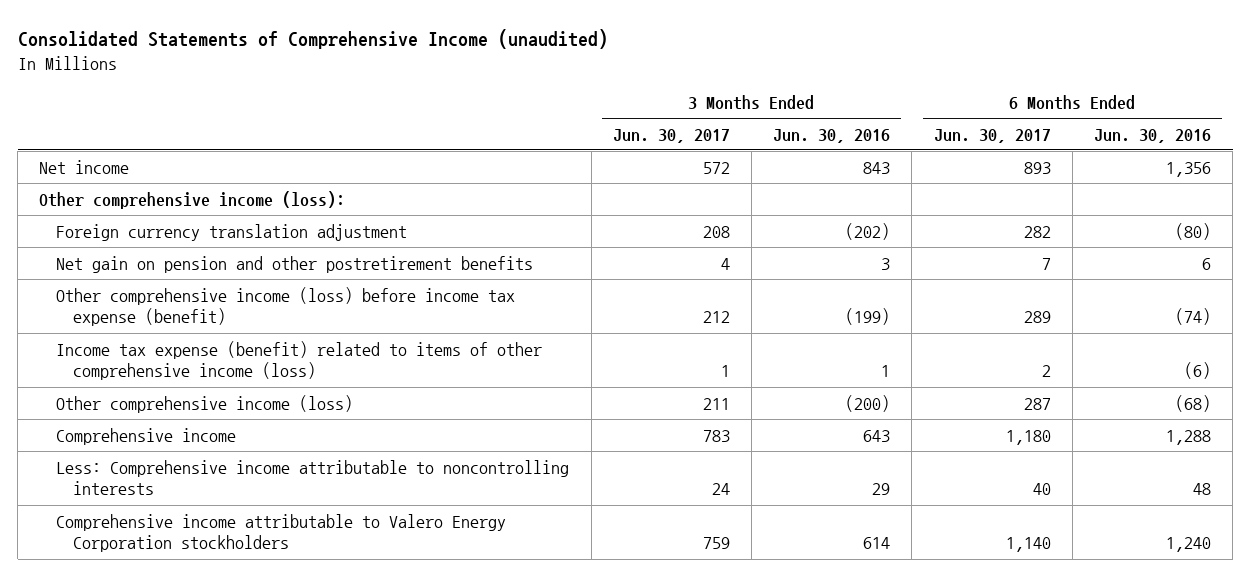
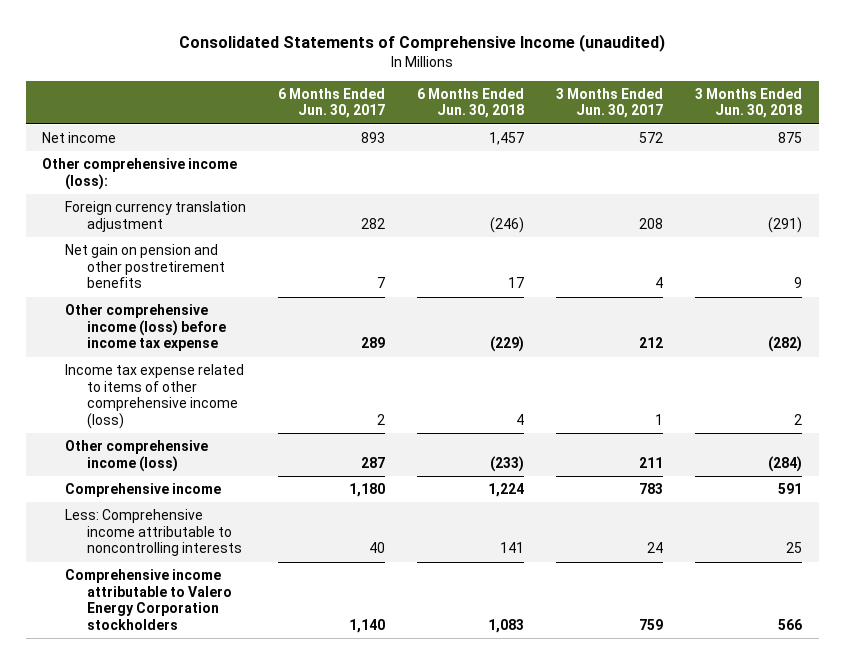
- | 3 Months Ended Jun. 30, 2017 | 3 Months Ended Jun. 30, 2016 | 6 Months Ended Jun. 30, 2017 | 6 Months Ended Jun. 30, 2016
+ | 6 Months Ended Jun. 30, 2017 | 6 Months Ended Jun. 30, 2018 | 3 Months Ended Jun. 30, 2017 | 3 Months Ended Jun. 30, 2018
- Other comprehensive income (loss) before income tax expense (benefit) | 212 | (199) | 289 | (74)
- Income tax expense (benefit) related to items of other comprehensive income (loss) | 1 | 1 | 2 | (6)
+ Other comprehensive income (loss) before income tax expense | 289 | (229) | 212 | (282)
+ Income tax expense related to items of other comprehensive income (loss) | 2 | 4 | 1 | 2

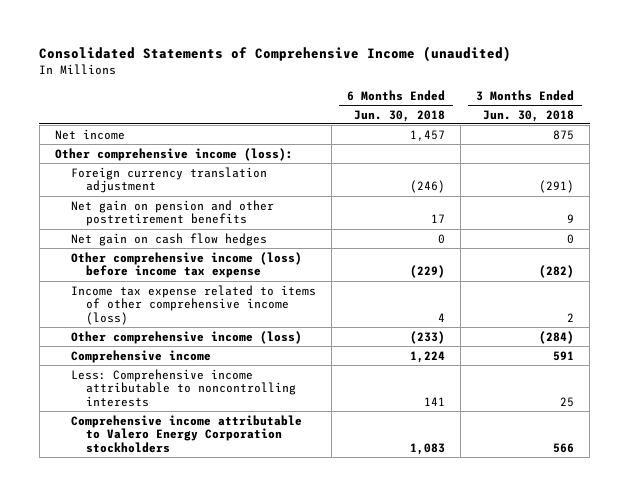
- | 6 Months Ended Jun. 30, 2017 | 6 Months Ended Jun. 30, 2018 | 3 Months Ended Jun. 30, 2017 | 3 Months Ended Jun. 30, 2018
+ | 6 Months Ended Jun. 30, 2018 | 3 Months Ended Jun. 30, 2018
+ Net gain on cash flow hedges | 0 | 0

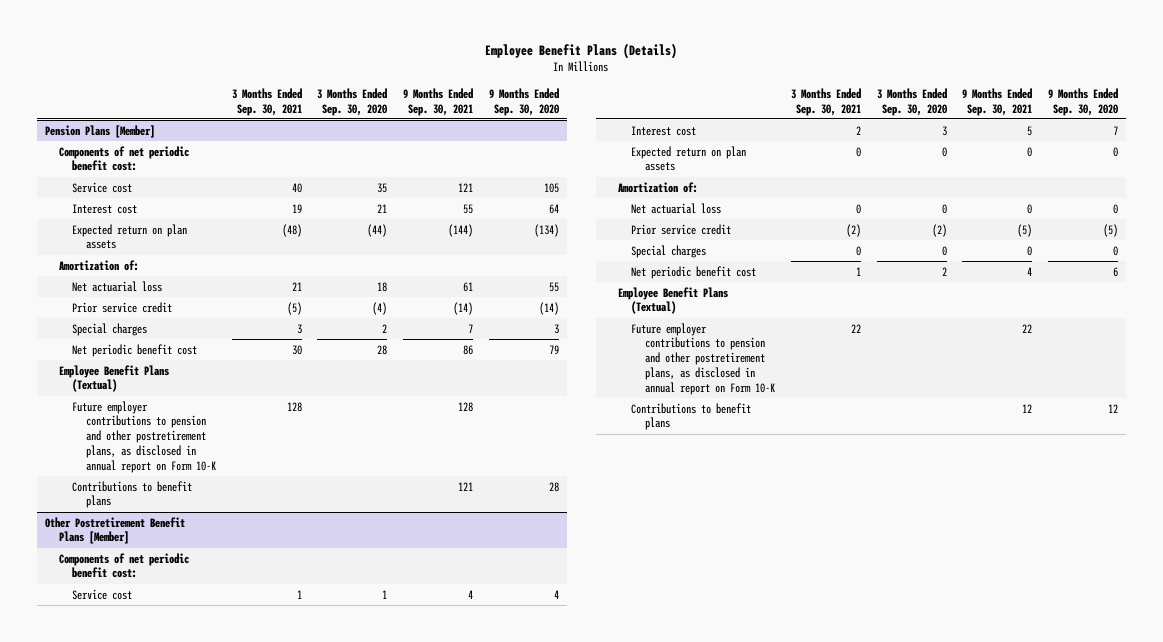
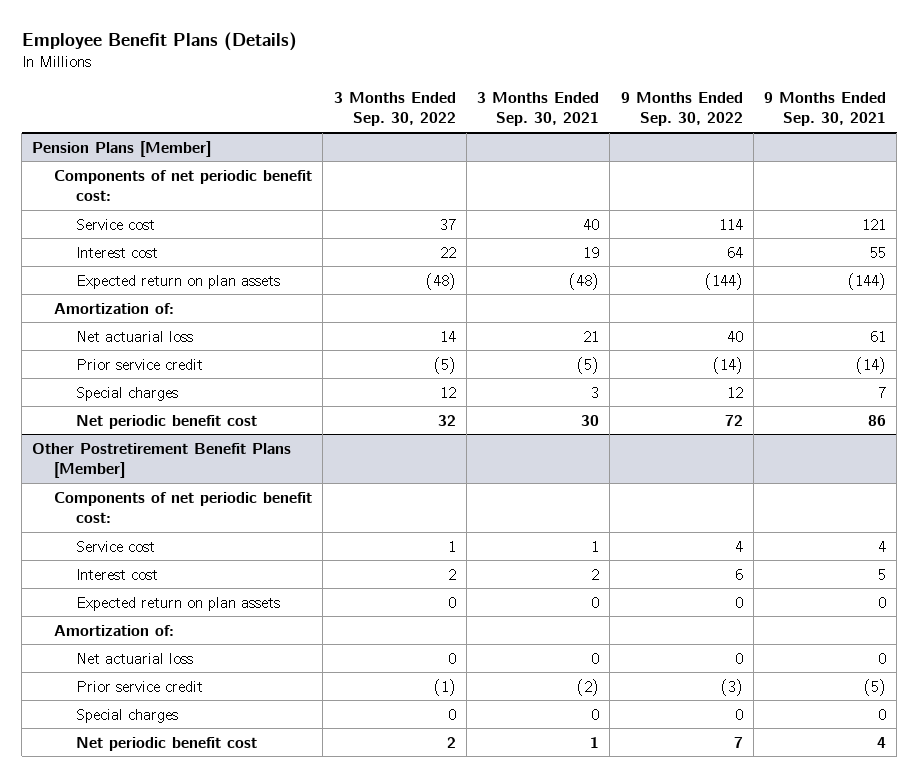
- | 3 Months Ended Sep. 30, 2021 | 3 Months Ended Sep. 30, 2020 | 9 Months Ended Sep. 30, 2021 | 9 Months Ended Sep. 30, 2020
+ | 3 Months Ended Sep. 30, 2022 | 3 Months Ended Sep. 30, 2021 | 9 Months Ended Sep. 30, 2022 | 9 Months Ended Sep. 30, 2021
@ Pension Plans [Member]
- Employee Benefit Plans (Textual)
- Future employer contributions to pension and other postretirement plans, as disclosed in annual report on Form 10-K | 128 | | 128 |
- Contributions to benefit plans | | | 121 | 28
@ Other Postretirement Benefit Plans [Member]
- Employee Benefit Plans (Textual)
- Future employer contributions to pension and other postretirement plans, as disclosed in annual report on Form 10-K | 22 | | 22 |
- Contributions to benefit plans | | | 12 | 12

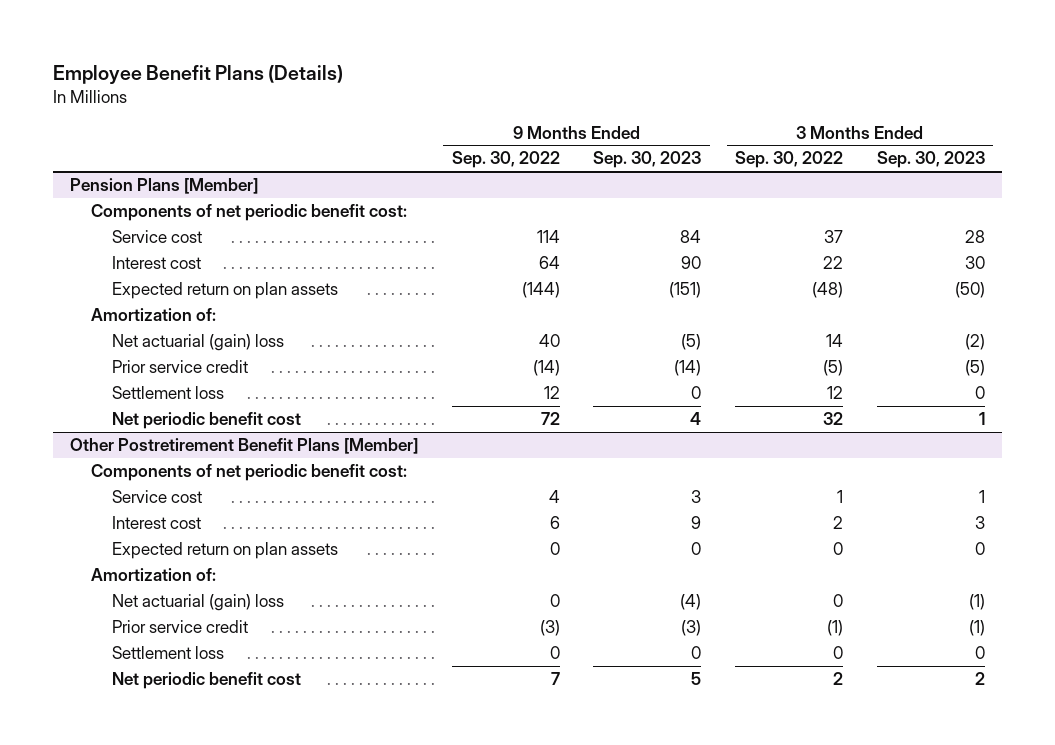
- | 3 Months Ended Sep. 30, 2022 | 3 Months Ended Sep. 30, 2021 | 9 Months Ended Sep. 30, 2022 | 9 Months Ended Sep. 30, 2021
+ | 9 Months Ended Sep. 30, 2022 | 9 Months Ended Sep. 30, 2023 | 3 Months Ended Sep. 30, 2022 | 3 Months Ended Sep. 30, 2023
@ Pension Plans [Member]
- Net actuarial loss | 14 | 21 | 40 | 61
+ Net actuarial (gain) loss | 40 | (5) | 14 | (2)
- Special charges | 12 | 3 | 12 | 7
+ Settlement loss | 12 | 0 | 12 | 0
@ Other Postretirement Benefit Plans [Member]
- Net actuarial loss | 0 | 0 | 0 | 0
+ Net actuarial (gain) loss | 0 | (4) | 0 | (1)
- Special charges | 0 | 0 | 0 | 0
+ Settlement loss | 0 | 0 | 0 | 0

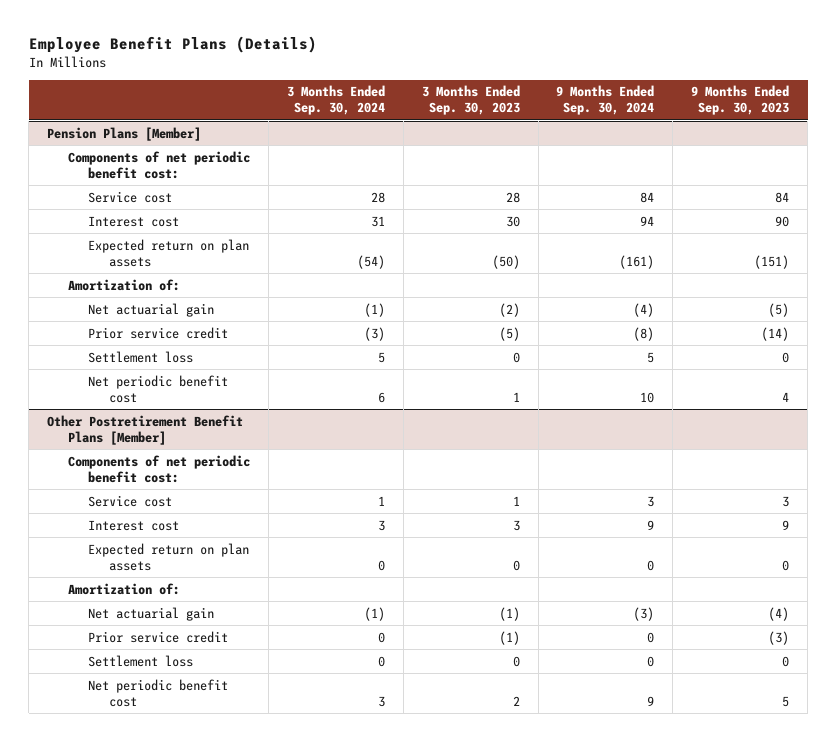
- | 9 Months Ended Sep. 30, 2022 | 9 Months Ended Sep. 30, 2023 | 3 Months Ended Sep. 30, 2022 | 3 Months Ended Sep. 30, 2023
+ | 3 Months Ended Sep. 30, 2024 | 3 Months Ended Sep. 30, 2023 | 9 Months Ended Sep. 30, 2024 | 9 Months Ended Sep. 30, 2023
@ Pension Plans [Member]
- Net actuarial (gain) loss | 40 | (5) | 14 | (2)
+ Net actuarial gain | (1) | (2) | (4) | (5)
@ Other Postretirement Benefit Plans [Member]
- Net actuarial (gain) loss | 0 | (4) | 0 | (1)
+ Net actuarial gain | (1) | (1) | (3) | (4)

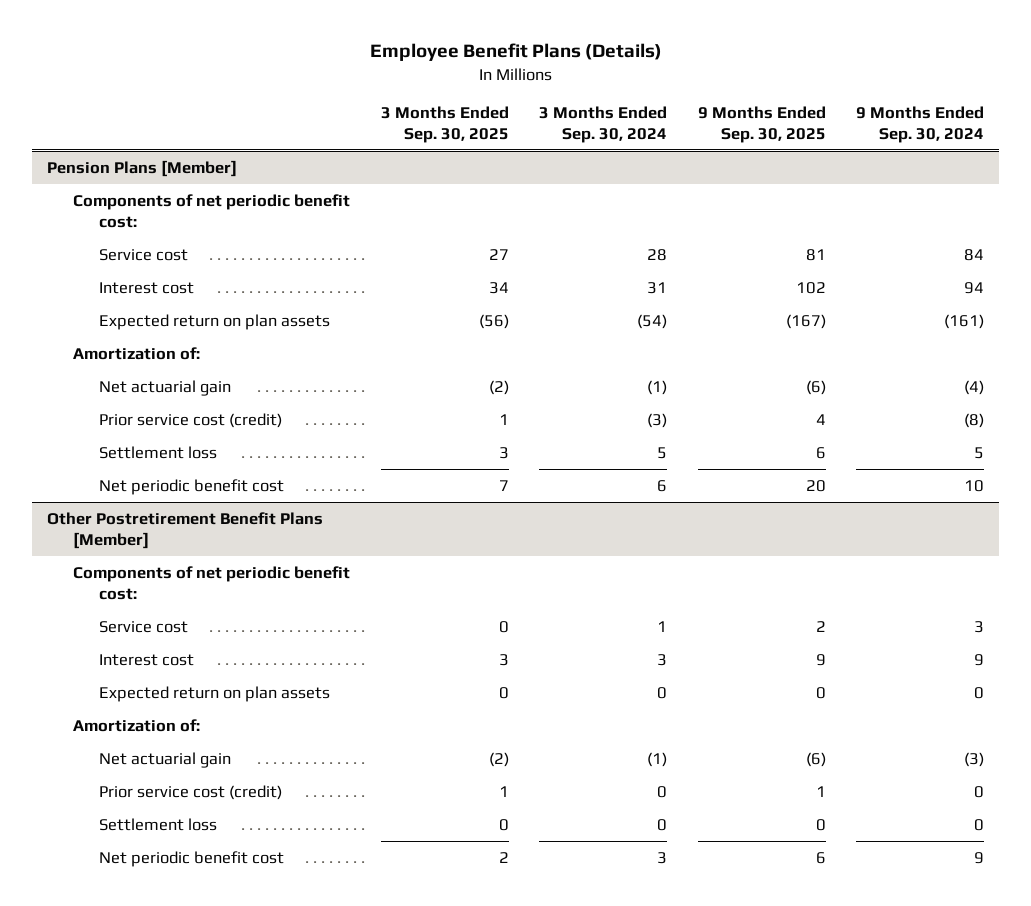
- | 3 Months Ended Sep. 30, 2024 | 3 Months Ended Sep. 30, 2023 | 9 Months Ended Sep. 30, 2024 | 9 Months Ended Sep. 30, 2023
+ | 3 Months Ended Sep. 30, 2025 | 3 Months Ended Sep. 30, 2024 | 9 Months Ended Sep. 30, 2025 | 9 Months Ended Sep. 30, 2024
@ Pension Plans [Member]
- Prior service credit | (3) | (5) | (8) | (14)
+ Prior service cost (credit) | 1 | (3) | 4 | (8)
@ Other Postretirement Benefit Plans [Member]
- Prior service credit | 0 | (1) | 0 | (3)
+ Prior service cost (credit) | 1 | 0 | 1 | 0

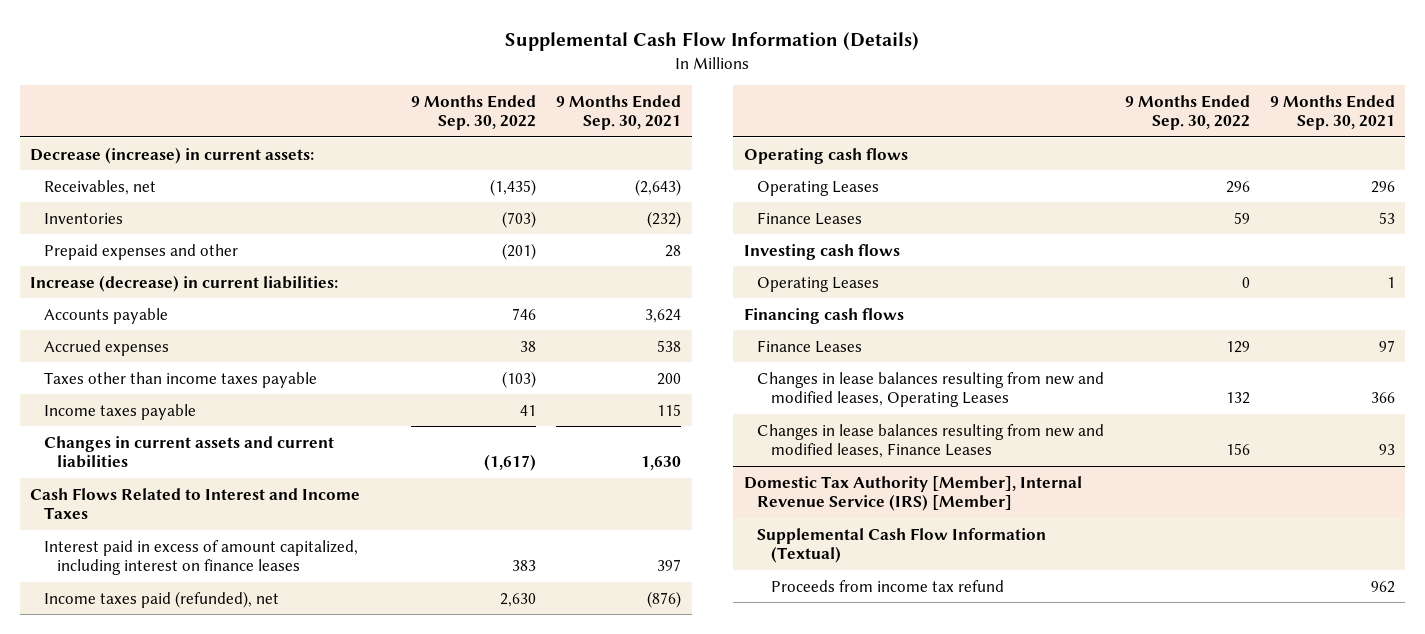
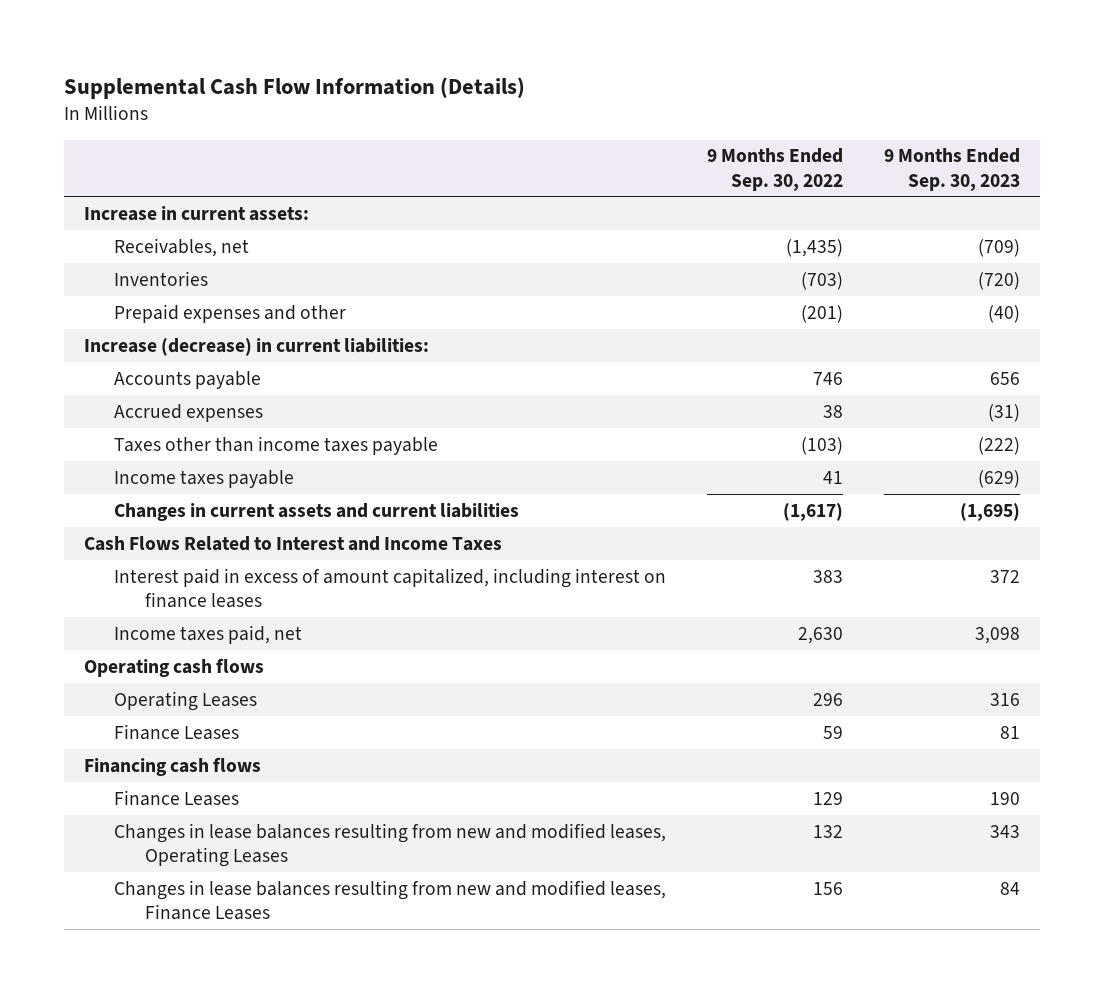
- | 9 Months Ended Sep. 30, 2022 | 9 Months Ended Sep. 30, 2021
+ | 9 Months Ended Sep. 30, 2022 | 9 Months Ended Sep. 30, 2023
- Decrease (increase) in current assets:
+ Increase in current assets:
- Income taxes paid (refunded), net | 2,630 | (876)
+ Income taxes paid, net | 2,630 | 3,098
- Investing cash flows
- Operating Leases | 0 | 1
- Domestic Tax Authority [Member], Internal Revenue Service (IRS) [Member]
- Supplemental Cash Flow Information (Textual)
- Proceeds from income tax refund | | 962

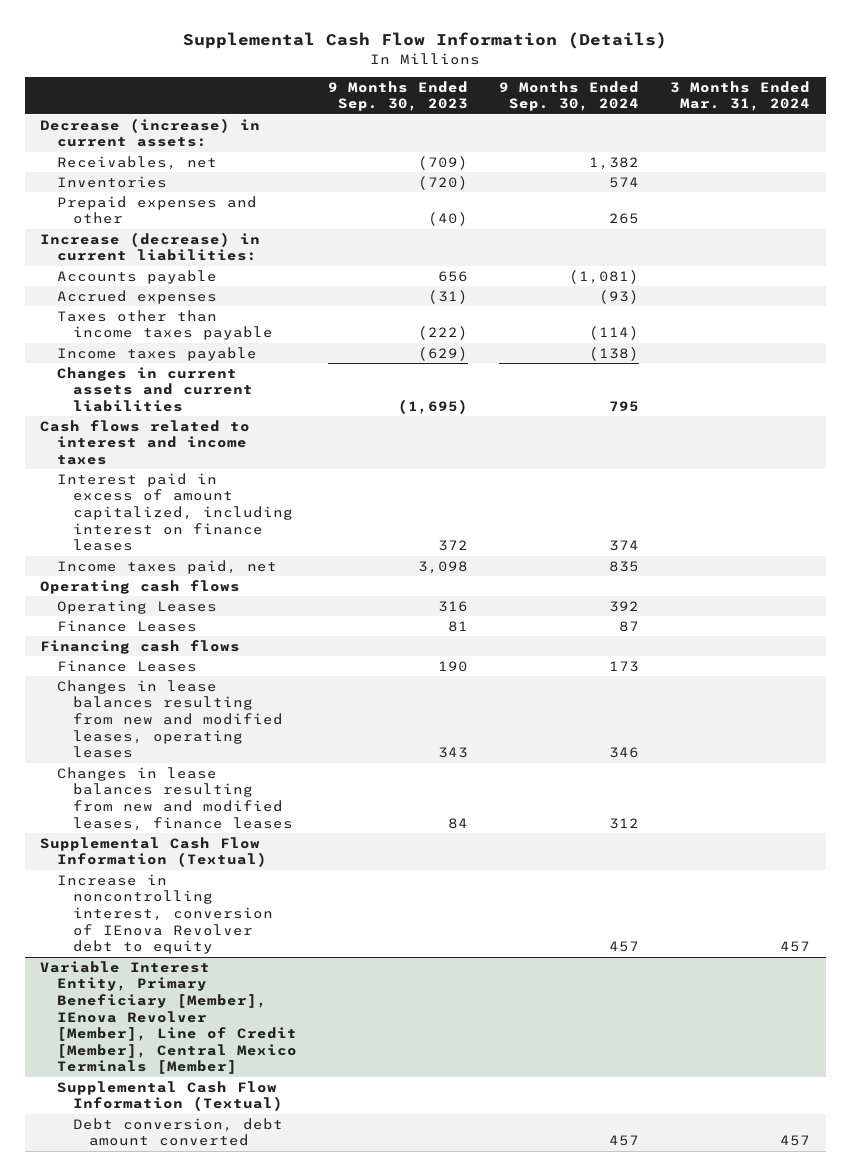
- | 9 Months Ended Sep. 30, 2022 | 9 Months Ended Sep. 30, 2023
+ | 9 Months Ended Sep. 30, 2023 | 9 Months Ended Sep. 30, 2024 | 3 Months Ended Mar. 31, 2024
- Increase in current assets:
+ Decrease (increase) in current assets:
- Cash Flows Related to Interest and Income Taxes
+ Cash flows related to interest and income taxes
- Changes in lease balances resulting from new and modified leases, Operating Leases | 132 | 343
- Changes in lease balances resulting from new and modified leases, Finance Leases | 156 | 84
+ Changes in lease balances resulting from new and modified leases, operating leases | 343 | 346 |
+ Changes in lease balances resulting from new and modified leases, finance leases | 84 | 312 |
+ Supplemental Cash Flow Information (Textual)
+ Increase in noncontrolling interest, conversion of IEnova Revolver debt to equity | | 457 | 457
+ Variable Interest Entity, Primary Beneficiary [Member], IEnova Revolver [Member], Line of Credit [Member], Central Mexico Terminals [Member]
+ Supplemental Cash Flow Information (Textual)
+ Debt conversion, debt amount converted | | 457 | 457

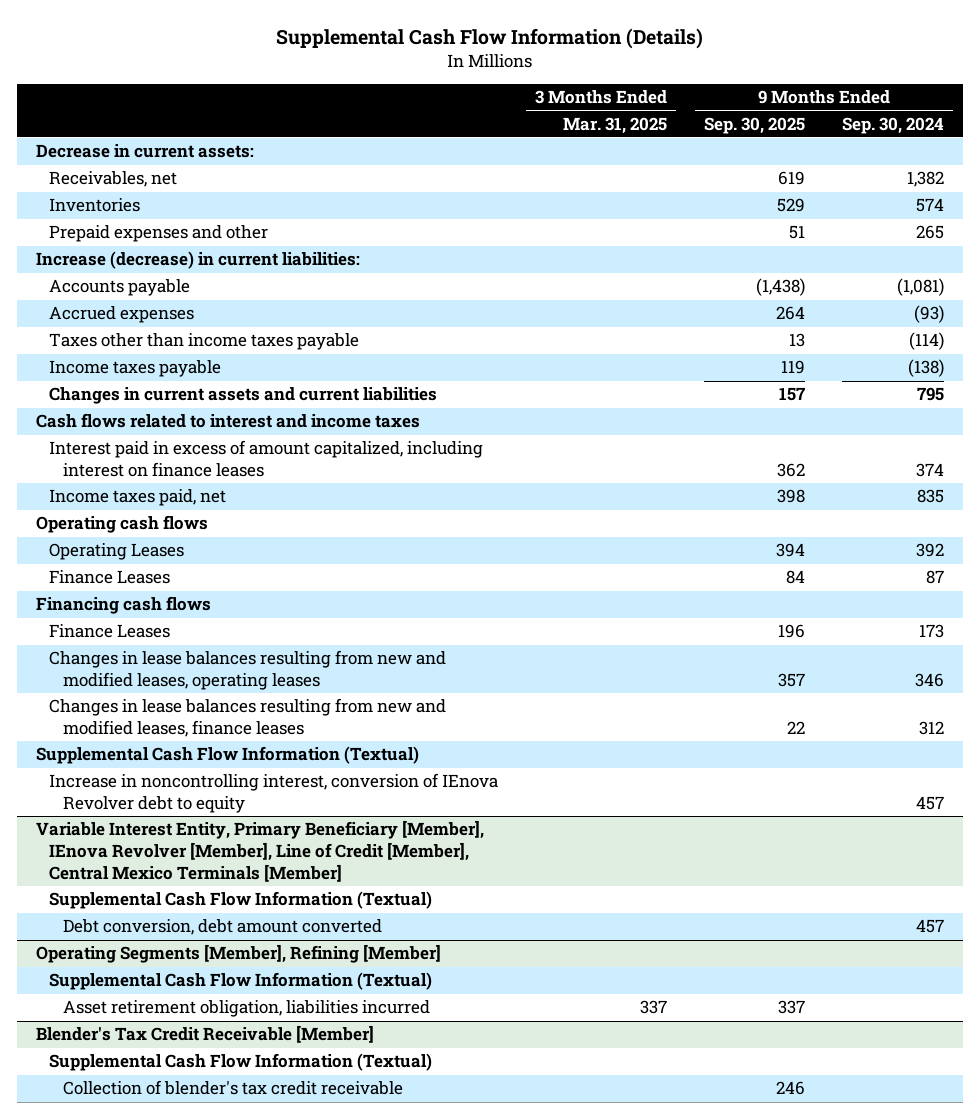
- | 9 Months Ended Sep. 30, 2023 | 9 Months Ended Sep. 30, 2024 | 3 Months Ended Mar. 31, 2024
+ | 3 Months Ended Mar. 31, 2025 | 9 Months Ended Sep. 30, 2025 | 9 Months Ended Sep. 30, 2024
- Decrease (increase) in current assets:
+ Decrease in current assets:
+ Operating Segments [Member], Refining [Member]
+ Supplemental Cash Flow Information (Textual)
+ Asset retirement obligation, liabilities incurred | 337 | 337 |
+ Blender's Tax Credit Receivable [Member]
+ Supplemental Cash Flow Information (Textual)
+ Collection of blender's tax credit receivable | | 246 |

